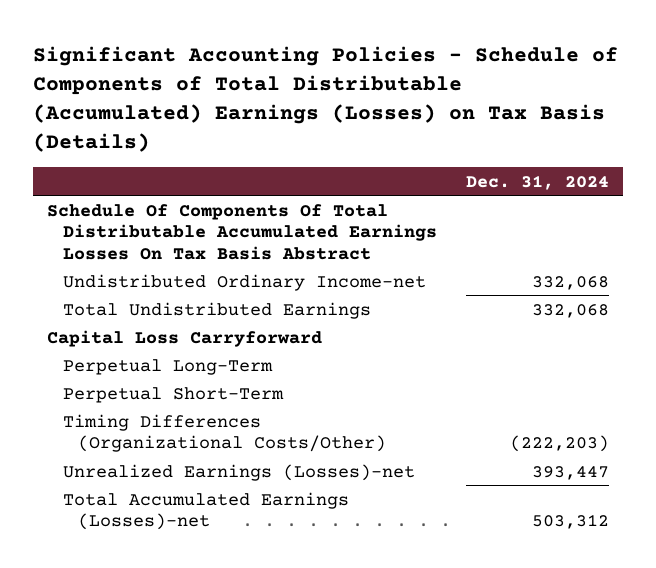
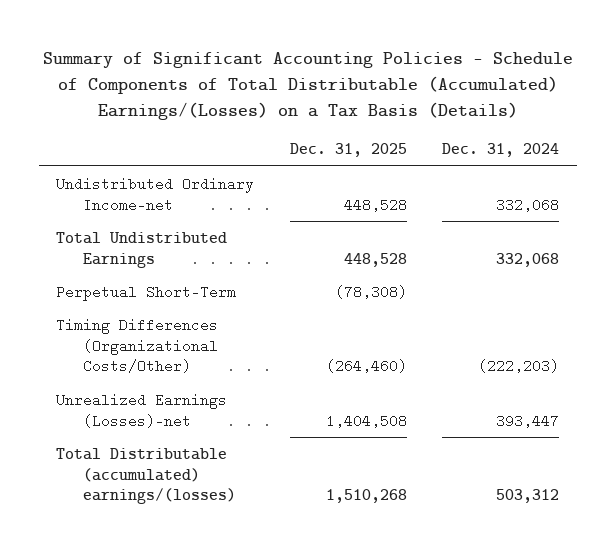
- Significant Accounting Policies - Schedule of Components of Total Distributable (Accumulated) Earnings (Losses) on Tax Basis (Details)
+ Summary of Significant Accounting Policies - Schedule of Components of Total Distributable (Accumulated) Earnings/(Losses) on a Tax Basis (Details)
- | Dec. 31, 2024
+ | Dec. 31, 2025 | Dec. 31, 2024
- Schedule Of Components Of Total Distributable Accumulated Earnings Losses On Tax Basis Abstract
- Capital Loss Carryforward
- Perpetual Long-Term
- Total Accumulated Earnings (Losses)-net | 503,312
+ Total Distributable (accumulated) earnings/(losses) | 1,510,268 | 503,312

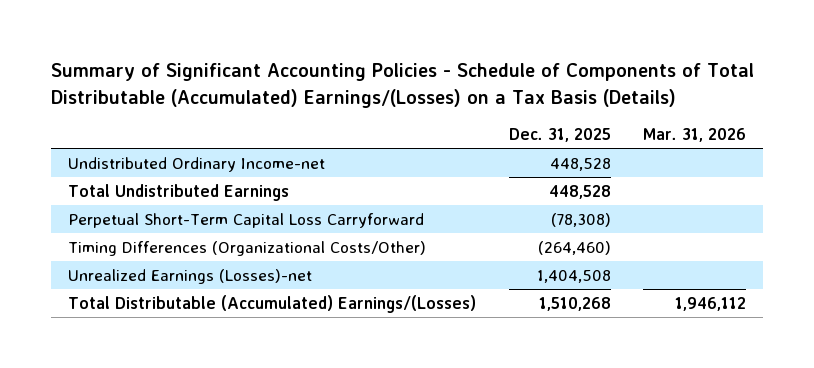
- | Dec. 31, 2025 | Dec. 31, 2024
+ | Dec. 31, 2025 | Mar. 31, 2026
- Perpetual Short-Term | (78,308) |
+ Perpetual Short-Term Capital Loss Carryforward | (78,308) |
- Total Distributable (accumulated) earnings/(losses) | 1,510,268 | 503,312
+ Total Distributable (Accumulated) Earnings/(Losses) | 1,510,268 | 1,946,112

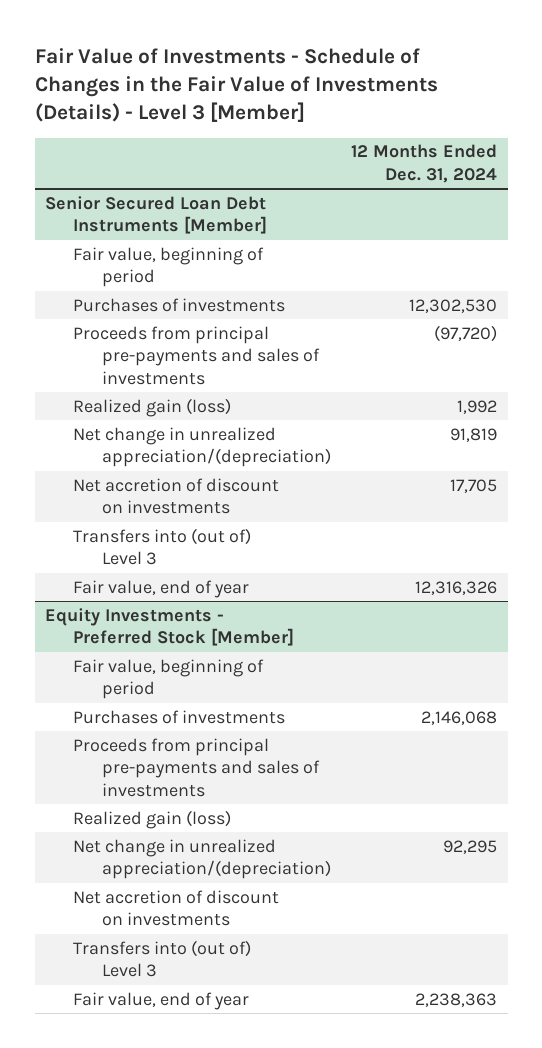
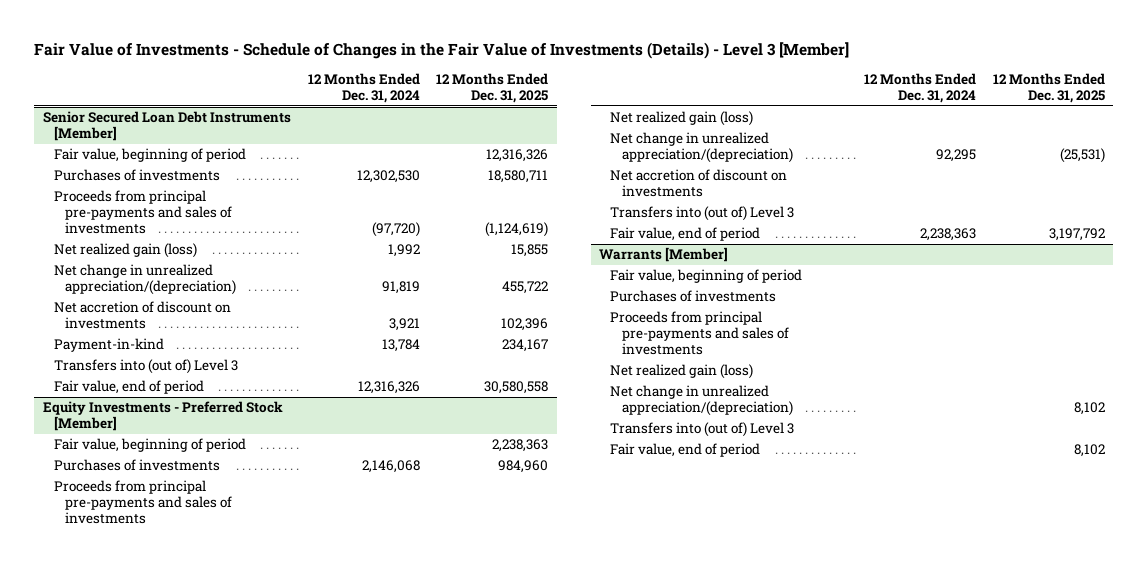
- | 12 Months Ended Dec. 31, 2024
+ | 12 Months Ended Dec. 31, 2024 | 12 Months Ended Dec. 31, 2025
@ Senior Secured Loan Debt Instruments [Member]
- Realized gain (loss) | 1,992
+ Net realized gain (loss) | 1,992 | 15,855
- Net accretion of discount on investments | 17,705
+ Net accretion of discount on investments | 3,921 | 102,396
+ Payment-in-kind | 13,784 | 234,167
- Fair value, end of year | 12,316,326
+ Fair value, end of period | 12,316,326 | 30,580,558
@ Equity Investments - Preferred Stock [Member]
- Realized gain (loss)
+ Net realized gain (loss)
- Fair value, end of year | 2,238,363
+ Fair value, end of period | 2,238,363 | 3,197,792
+ Warrants [Member]
+ Fair value, beginning of period
+ Purchases of investments
+ Proceeds from principal pre-payments and sales of investments
+ Net realized gain (loss)
+ Net change in unrealized appreciation/(depreciation) | | 8,102
+ Transfers into (out of) Level 3
+ Fair value, end of period | | 8,102

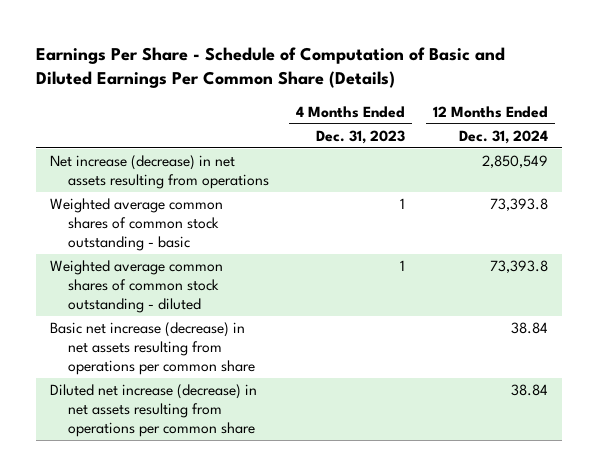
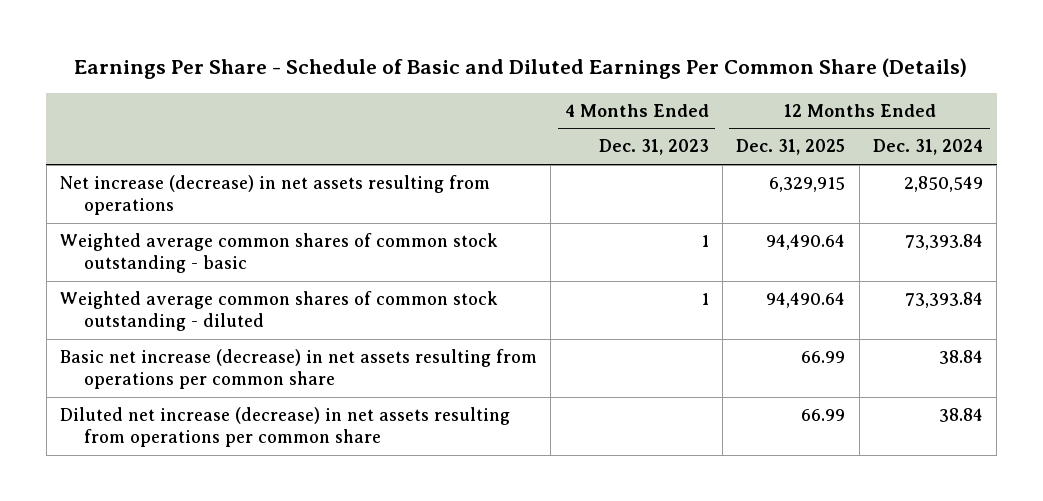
- Earnings Per Share - Schedule of Computation of Basic and Diluted Earnings Per Common Share (Details)
+ Earnings Per Share - Schedule of Basic and Diluted Earnings Per Common Share (Details)
- | 4 Months Ended Dec. 31, 2023 | 12 Months Ended Dec. 31, 2024
+ | 4 Months Ended Dec. 31, 2023 | 12 Months Ended Dec. 31, 2025 | 12 Months Ended Dec. 31, 2024
- Weighted average common shares of common stock outstanding - basic | 1 | 73,393.8
- Weighted average common shares of common stock outstanding - diluted | 1 | 73,393.8
+ Weighted average common shares of common stock outstanding - basic | 1 | 94,490.64 | 73,393.84
+ Weighted average common shares of common stock outstanding - diluted | 1 | 94,490.64 | 73,393.84

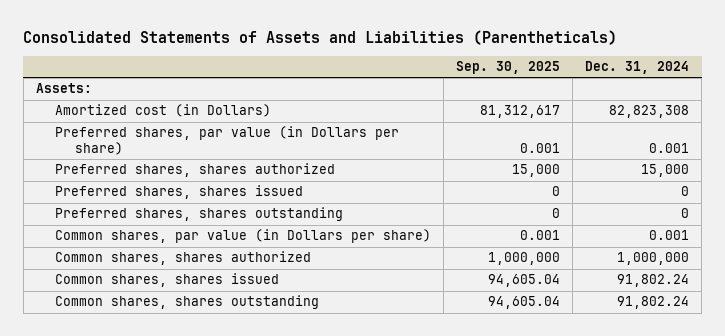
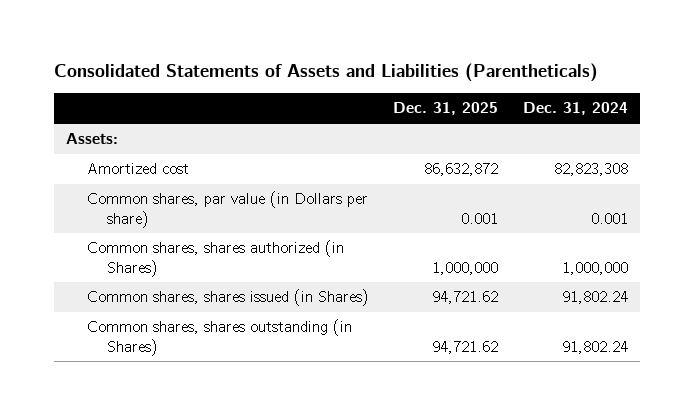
- | Sep. 30, 2025 | Dec. 31, 2024
+ | Dec. 31, 2025 | Dec. 31, 2024
- Amortized cost (in Dollars) | 81,312,617 | 82,823,308
- Preferred shares, par value (in Dollars per share) | 0.001 | 0.001
- Preferred shares, shares authorized | 15,000 | 15,000
- Preferred shares, shares issued | 0 | 0
- Preferred shares, shares outstanding | 0 | 0
+ Amortized cost | 86,632,872 | 82,823,308
- Common shares, shares authorized | 1,000,000 | 1,000,000
- Common shares, shares issued | 94,605.04 | 91,802.24
- Common shares, shares outstanding | 94,605.04 | 91,802.24
+ Common shares, shares authorized (in Shares) | 1,000,000 | 1,000,000
+ Common shares, shares issued (in Shares) | 94,721.62 | 91,802.24
+ Common shares, shares outstanding (in Shares) | 94,721.62 | 91,802.24

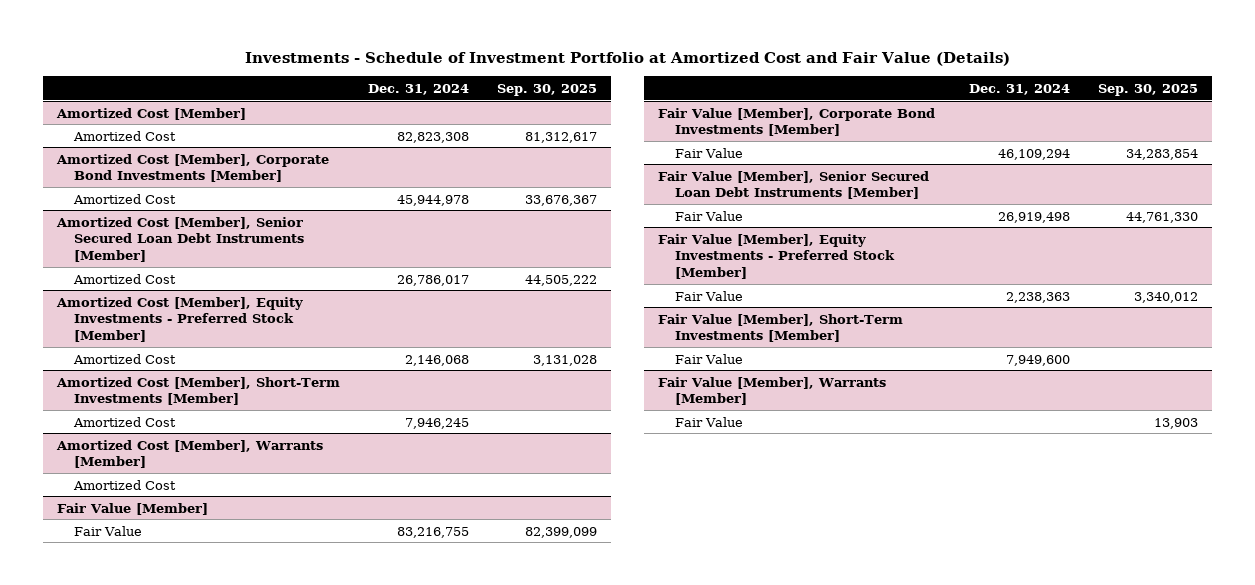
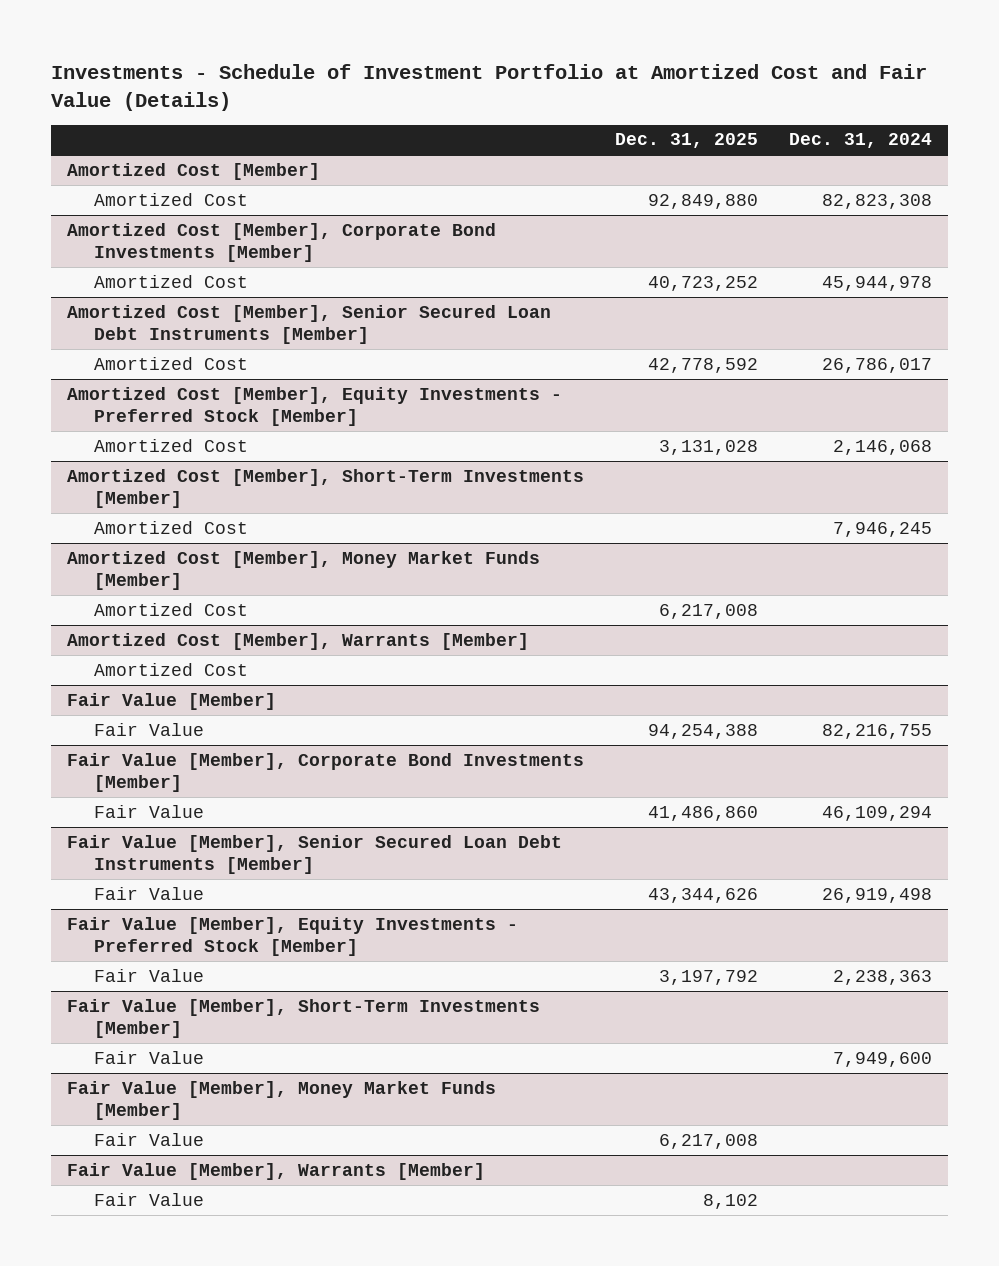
- | Dec. 31, 2024 | Sep. 30, 2025
+ | Dec. 31, 2025 | Dec. 31, 2024
+ Amortized Cost [Member], Money Market Funds [Member]
+ Amortized Cost | 6,217,008 |
@ Fair Value [Member]
- Fair Value | 83,216,755 | 82,399,099
+ Fair Value | 94,254,388 | 82,216,755
+ Fair Value [Member], Money Market Funds [Member]
+ Fair Value | 6,217,008 |

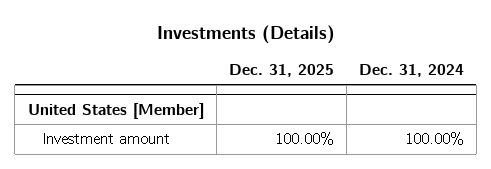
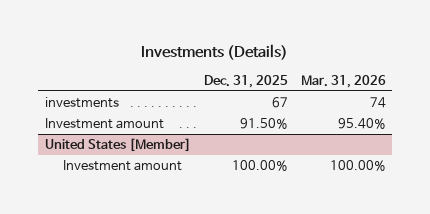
- | Dec. 31, 2025 | Dec. 31, 2024
+ | Dec. 31, 2025 | Mar. 31, 2026
+ investments | 67 | 74
+ Investment amount | 91.50% | 95.40%

